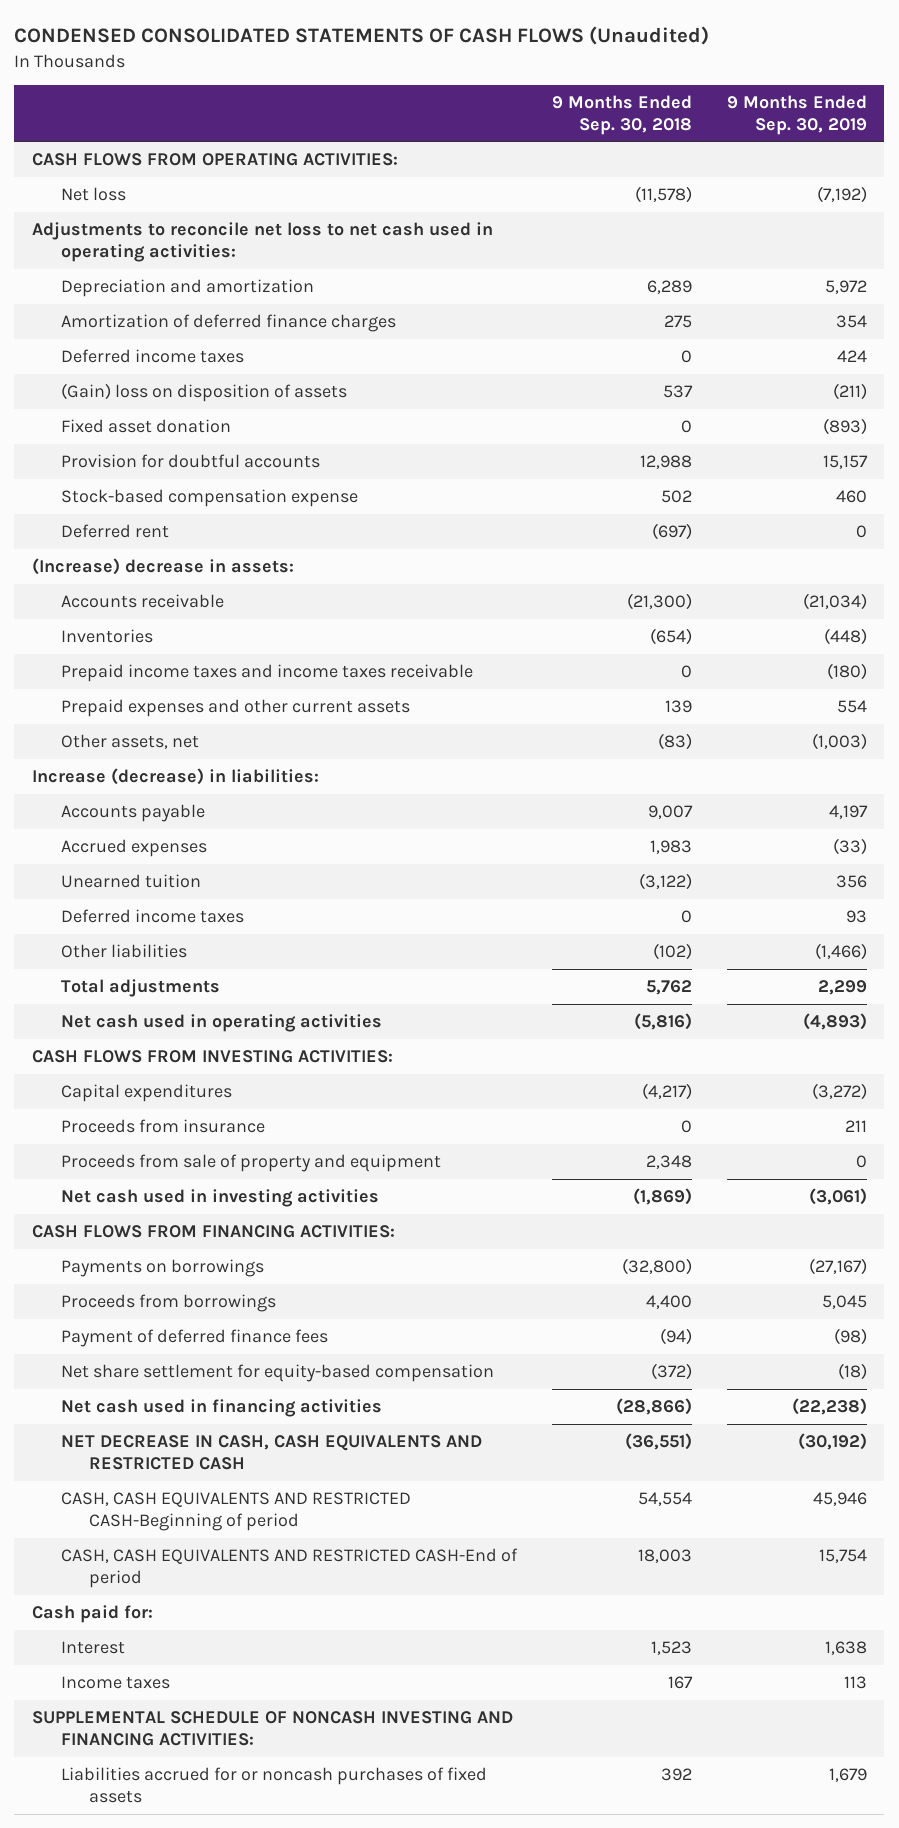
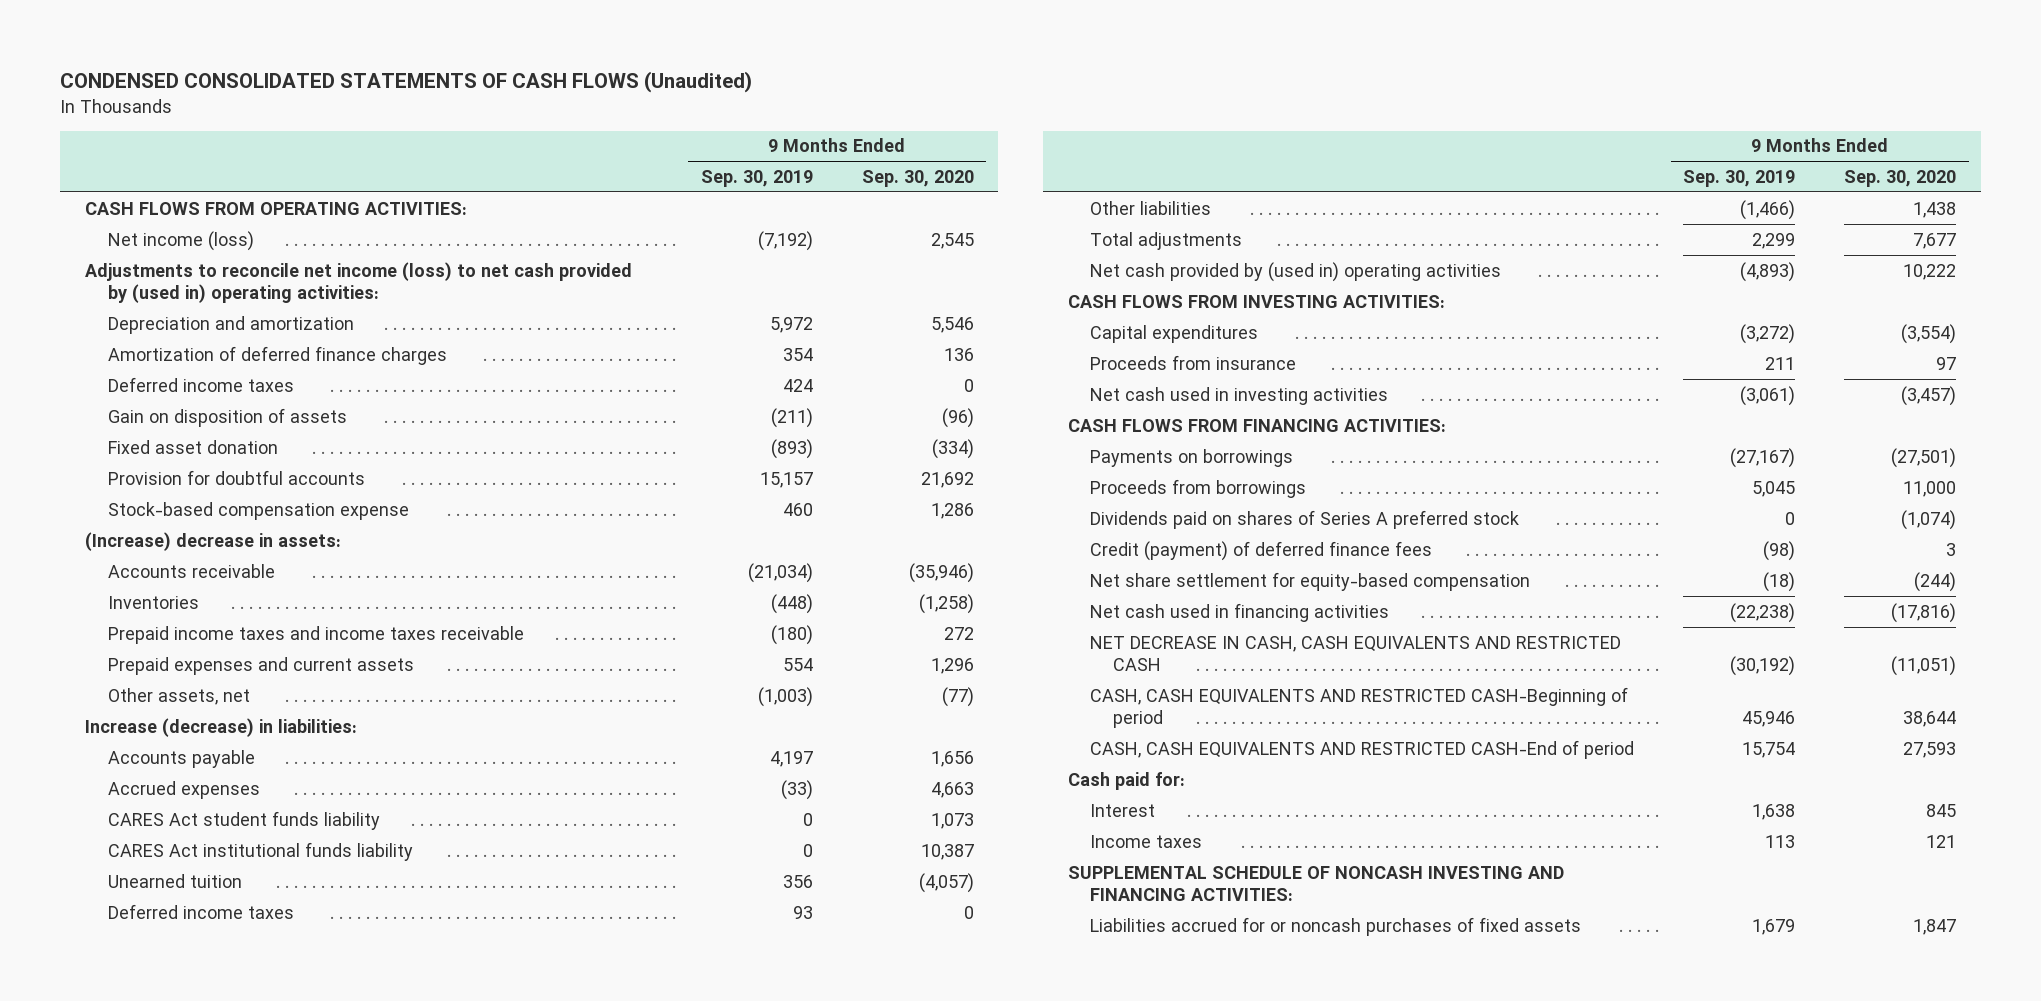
- | 9 Months Ended Sep. 30, 2018 | 9 Months Ended Sep. 30, 2019
+ | 9 Months Ended Sep. 30, 2019 | 9 Months Ended Sep. 30, 2020
- Net loss | (11,578) | (7,192)
- Adjustments to reconcile net loss to net cash used in operating activities:
+ Net income (loss) | (7,192) | 2,545
+ Adjustments to reconcile net income (loss) to net cash provided by (used in) operating activities:
- (Gain) loss on disposition of assets | 537 | (211)
+ Gain on disposition of assets | (211) | (96)
- Deferred rent | (697) | 0
- Prepaid expenses and other current assets | 139 | 554
+ Prepaid expenses and current assets | 554 | 1,296
+ CARES Act student funds liability | 0 | 1,073
+ CARES Act institutional funds liability | 0 | 10,387
- Net cash used in operating activities | (5,816) | (4,893)
+ Net cash provided by (used in) operating activities | (4,893) | 10,222
- Proceeds from sale of property and equipment | 2,348 | 0
- Payment of deferred finance fees | (94) | (98)
+ Dividends paid on shares of Series A preferred stock | 0 | (1,074)
+ Credit (payment) of deferred finance fees | (98) | 3

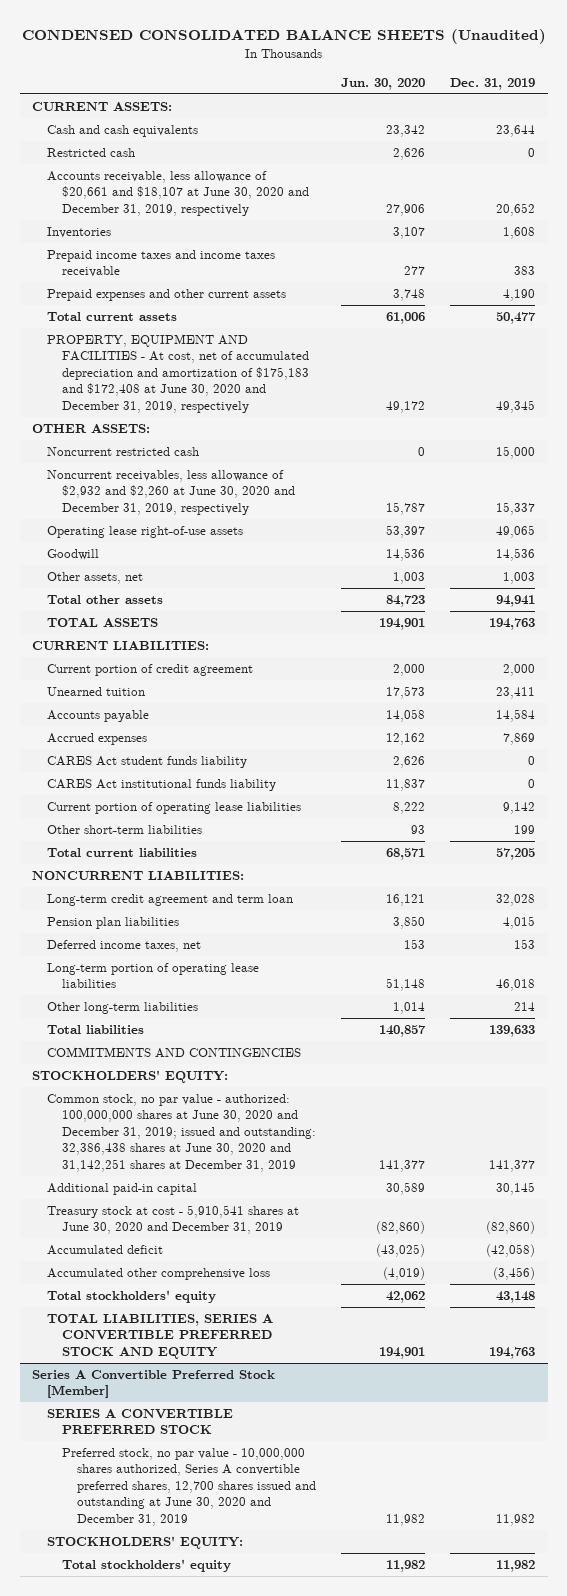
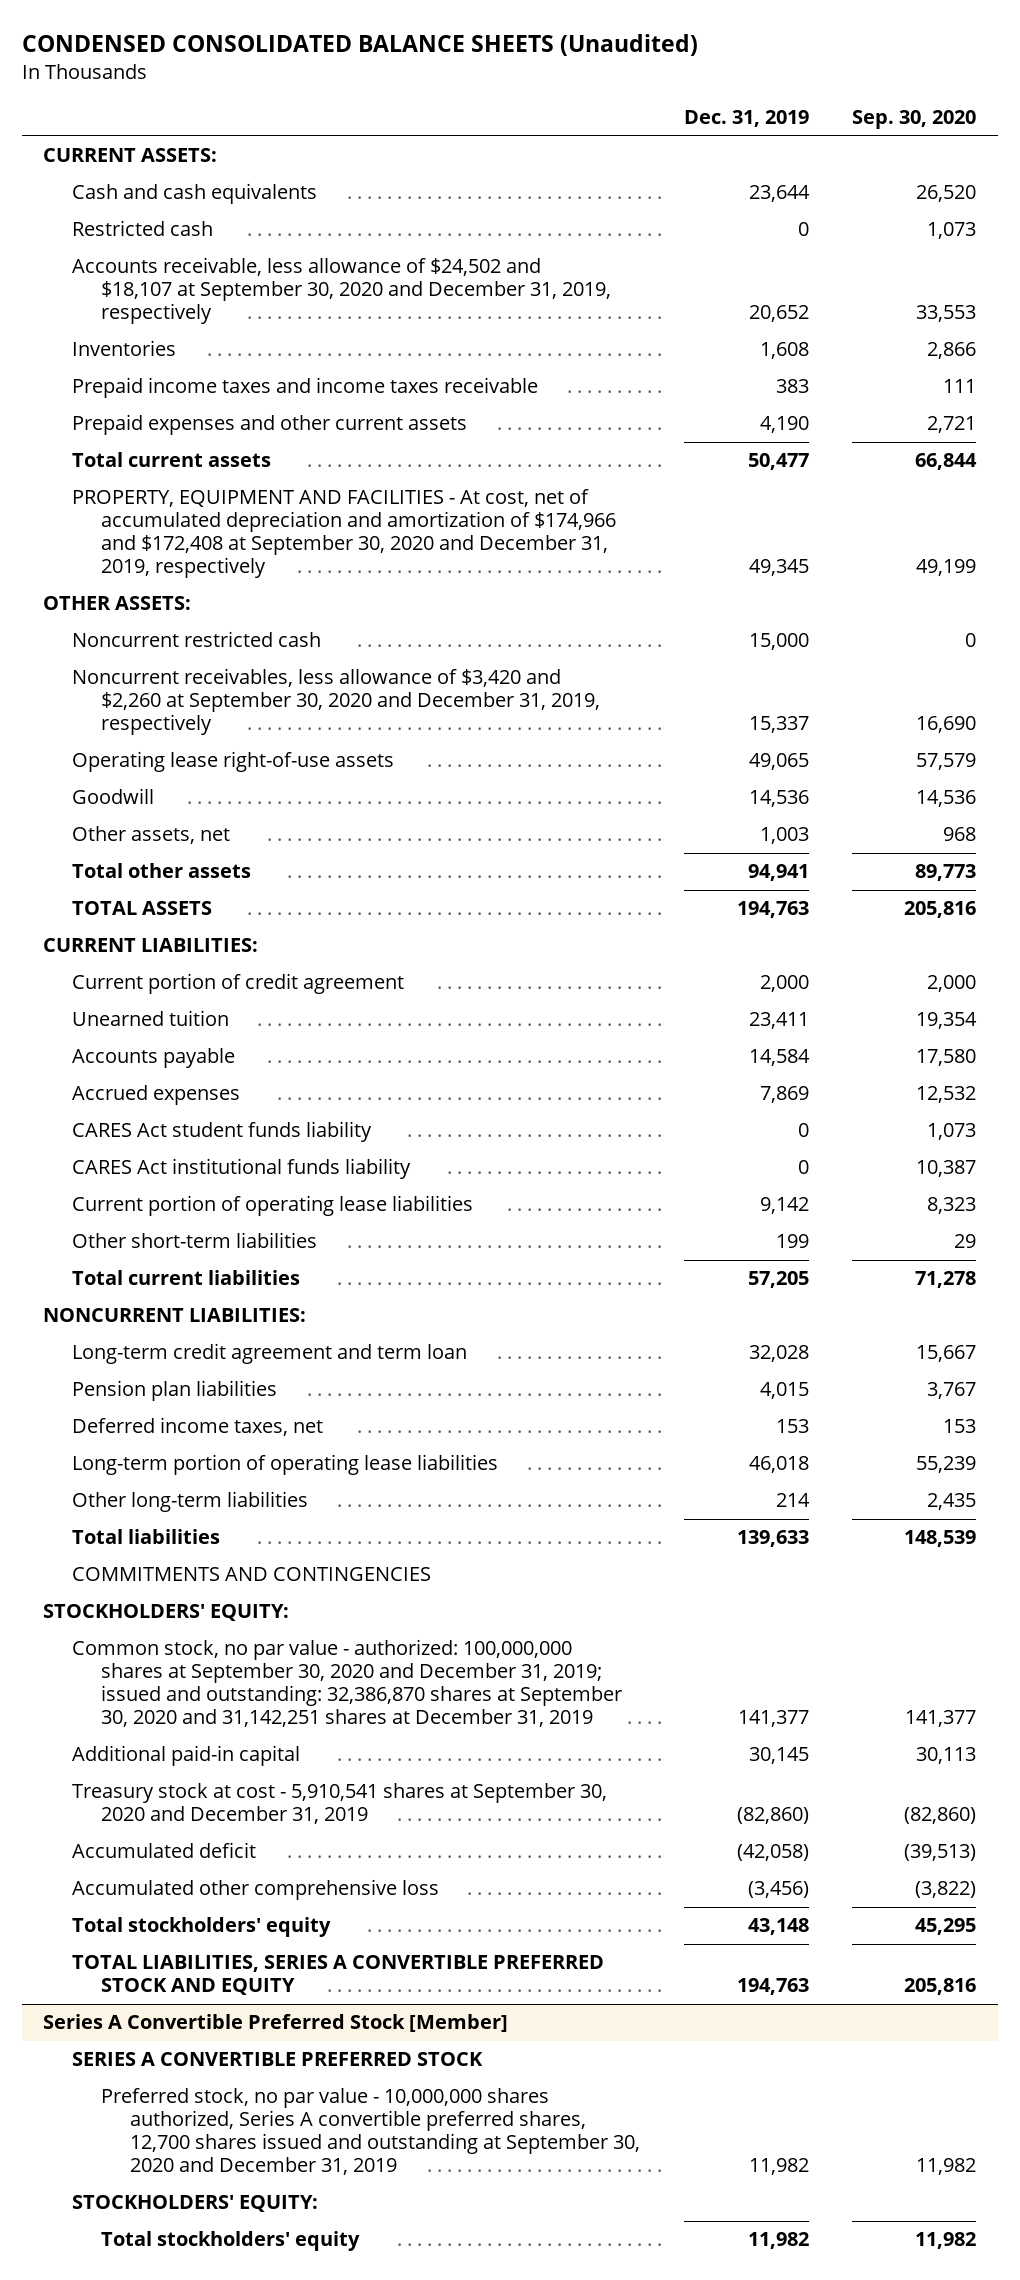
- | Jun. 30, 2020 | Dec. 31, 2019
+ | Dec. 31, 2019 | Sep. 30, 2020
- Accounts receivable, less allowance of $20,661 and $18,107 at June 30, 2020 and December 31, 2019, respectively | 27,906 | 20,652
+ Accounts receivable, less allowance of $24,502 and $18,107 at September 30, 2020 and December 31, 2019, respectively | 20,652 | 33,553
- PROPERTY, EQUIPMENT AND FACILITIES - At cost, net of accumulated depreciation and amortization of $175,183 and $172,408 at June 30, 2020 and December 31, 2019, respectively | 49,172 | 49,345
+ PROPERTY, EQUIPMENT AND FACILITIES - At cost, net of accumulated depreciation and amortization of $174,966 and $172,408 at September 30, 2020 and December 31, 2019, respectively | 49,345 | 49,199
- Noncurrent receivables, less allowance of $2,932 and $2,260 at June 30, 2020 and December 31, 2019, respectively | 15,787 | 15,337
+ Noncurrent receivables, less allowance of $3,420 and $2,260 at September 30, 2020 and December 31, 2019, respectively | 15,337 | 16,690
- Common stock, no par value - authorized: 100,000,000 shares at June 30, 2020 and December 31, 2019; issued and outstanding: 32,386,438 shares at June 30, 2020 and 31,142,251 shares at December 31, 2019 | 141,377 | 141,377
+ Common stock, no par value - authorized: 100,000,000 shares at September 30, 2020 and December 31, 2019; issued and outstanding: 32,386,870 shares at September 30, 2020 and 31,142,251 shares at December 31, 2019 | 141,377 | 141,377
- Treasury stock at cost - 5,910,541 shares at June 30, 2020 and December 31, 2019 | (82,860) | (82,860)
+ Treasury stock at cost - 5,910,541 shares at September 30, 2020 and December 31, 2019 | (82,860) | (82,860)
@ Series A Convertible Preferred Stock [Member]
- Preferred stock, no par value - 10,000,000 shares authorized, Series A convertible preferred shares, 12,700 shares issued and outstanding at June 30, 2020 and December 31, 2019 | 11,982 | 11,982
+ Preferred stock, no par value - 10,000,000 shares authorized, Series A convertible preferred shares, 12,700 shares issued and outstanding at September 30, 2020 and December 31, 2019 | 11,982 | 11,982

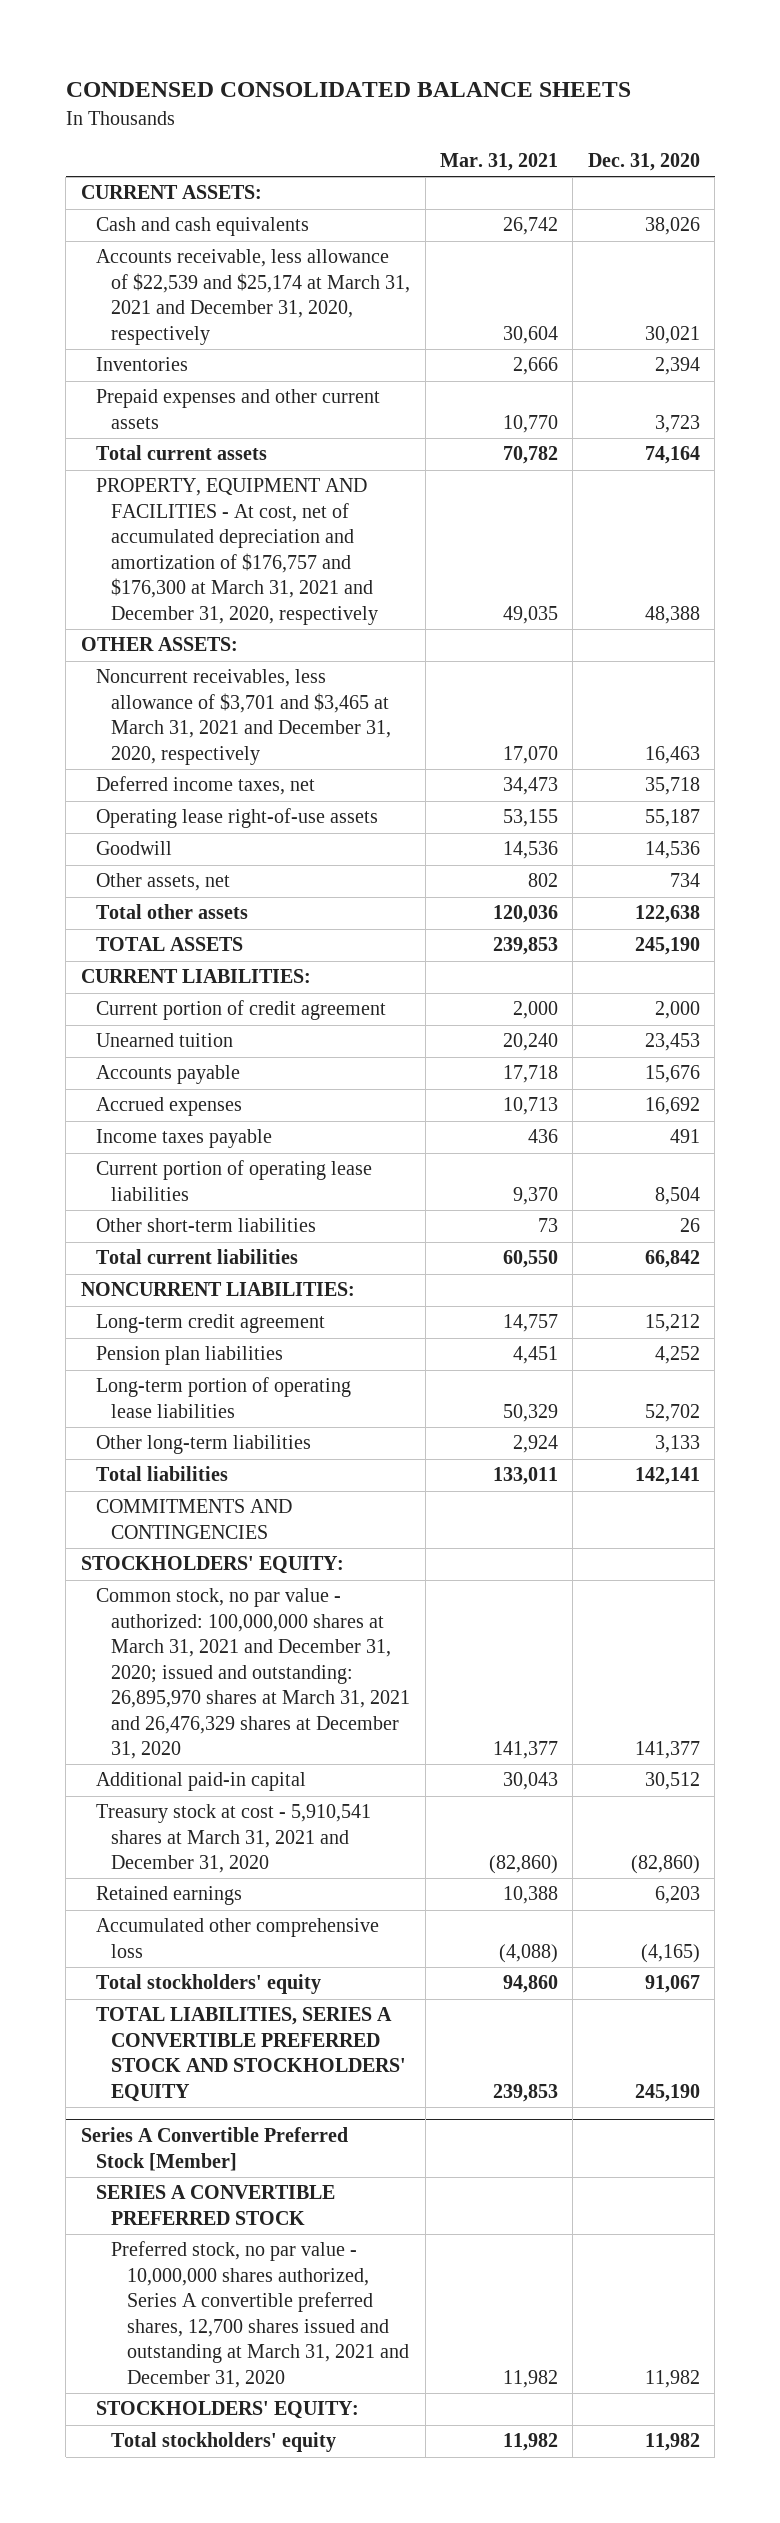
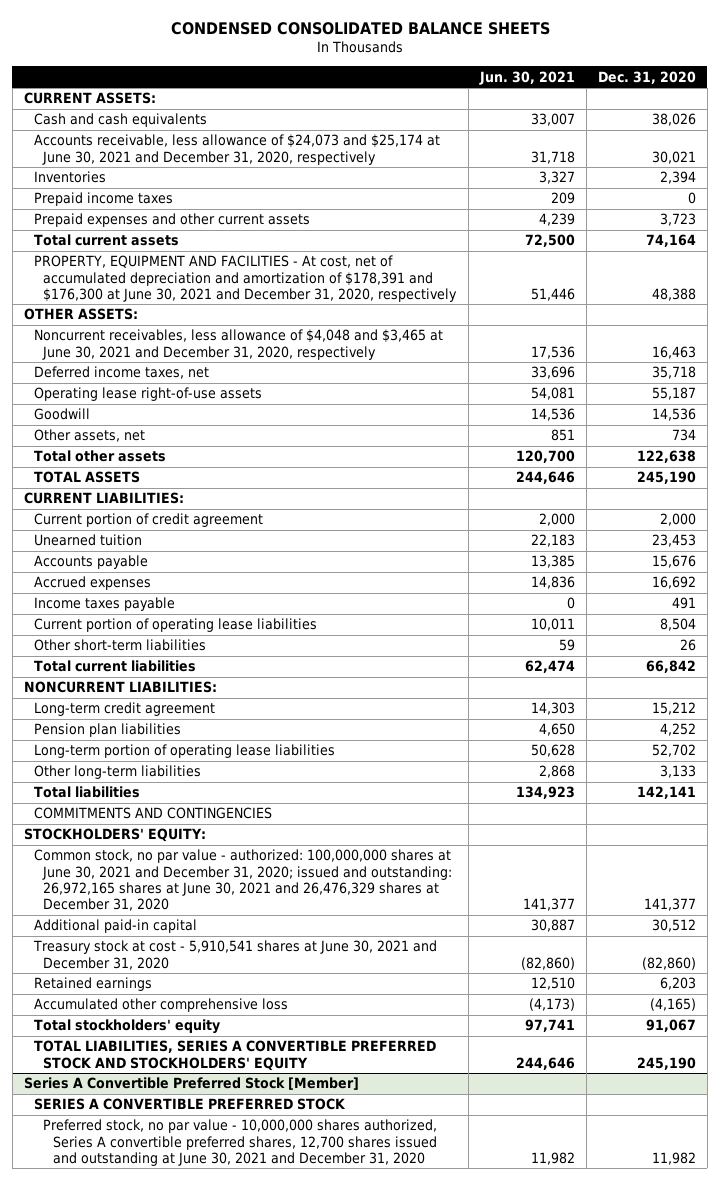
- | Mar. 31, 2021 | Dec. 31, 2020
+ | Jun. 30, 2021 | Dec. 31, 2020
- Accounts receivable, less allowance of $22,539 and $25,174 at March 31, 2021 and December 31, 2020, respectively | 30,604 | 30,021
+ Accounts receivable, less allowance of $24,073 and $25,174 at June 30, 2021 and December 31, 2020, respectively | 31,718 | 30,021
+ Prepaid income taxes | 209 | 0
- PROPERTY, EQUIPMENT AND FACILITIES - At cost, net of accumulated depreciation and amortization of $176,757 and $176,300 at March 31, 2021 and December 31, 2020, respectively | 49,035 | 48,388
+ PROPERTY, EQUIPMENT AND FACILITIES - At cost, net of accumulated depreciation and amortization of $178,391 and $176,300 at June 30, 2021 and December 31, 2020, respectively | 51,446 | 48,388
- Noncurrent receivables, less allowance of $3,701 and $3,465 at March 31, 2021 and December 31, 2020, respectively | 17,070 | 16,463
+ Noncurrent receivables, less allowance of $4,048 and $3,465 at June 30, 2021 and December 31, 2020, respectively | 17,536 | 16,463
- Common stock, no par value - authorized: 100,000,000 shares at March 31, 2021 and December 31, 2020; issued and outstanding: 26,895,970 shares at March 31, 2021 and 26,476,329 shares at December 31, 2020 | 141,377 | 141,377
+ Common stock, no par value - authorized: 100,000,000 shares at June 30, 2021 and December 31, 2020; issued and outstanding: 26,972,165 shares at June 30, 2021 and 26,476,329 shares at December 31, 2020 | 141,377 | 141,377
- Treasury stock at cost - 5,910,541 shares at March 31, 2021 and December 31, 2020 | (82,860) | (82,860)
+ Treasury stock at cost - 5,910,541 shares at June 30, 2021 and December 31, 2020 | (82,860) | (82,860)
@ Series A Convertible Preferred Stock [Member]
- Preferred stock, no par value - 10,000,000 shares authorized, Series A convertible preferred shares, 12,700 shares issued and outstanding at March 31, 2021 and December 31, 2020 | 11,982 | 11,982
- STOCKHOLDERS' EQUITY:
- Total stockholders' equity | 11,982 | 11,982
+ Preferred stock, no par value - 10,000,000 shares authorized, Series A convertible preferred shares, 12,700 shares issued and outstanding at June 30, 2021 and December 31, 2020 | 11,982 | 11,982

